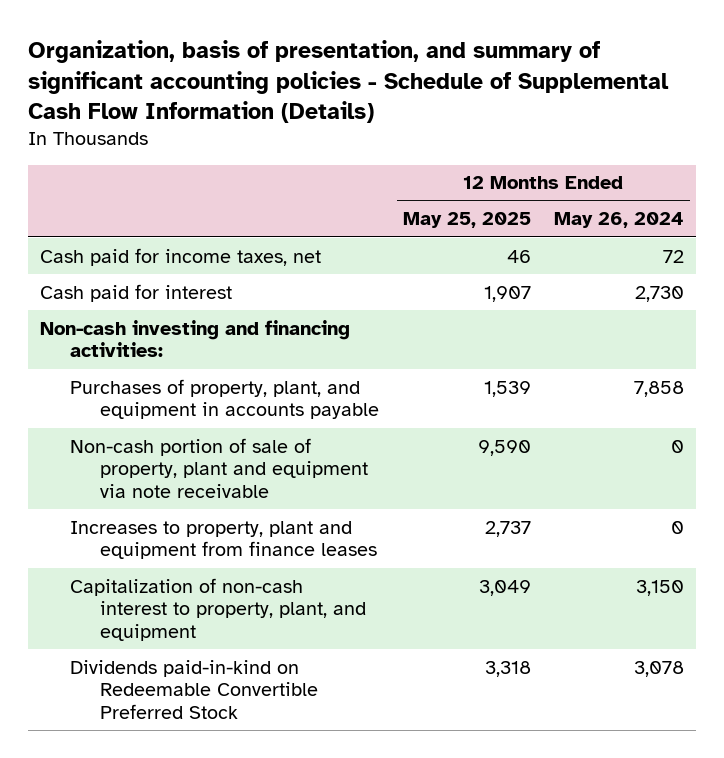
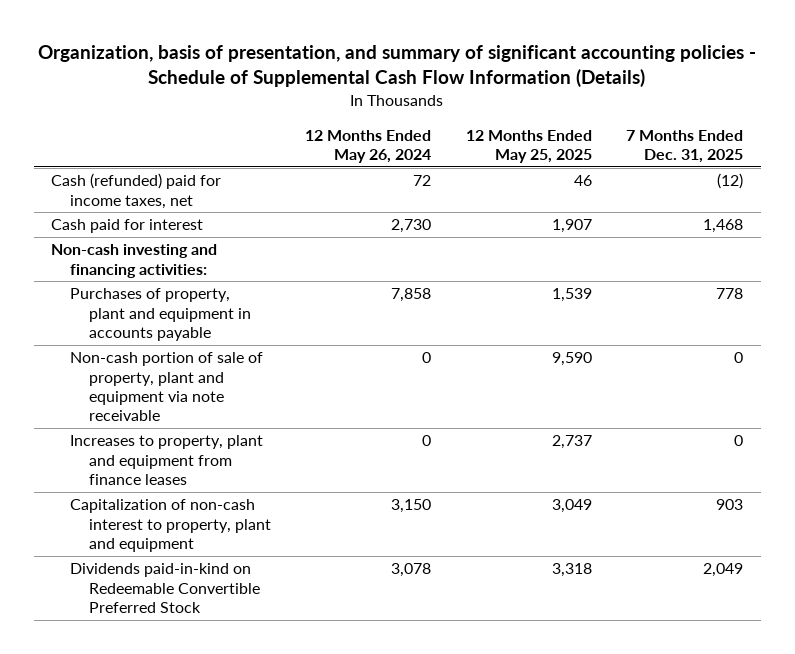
- | 12 Months Ended May 25, 2025 | 12 Months Ended May 26, 2024
+ | 12 Months Ended May 26, 2024 | 12 Months Ended May 25, 2025 | 7 Months Ended Dec. 31, 2025
- Cash paid for income taxes, net | 46 | 72
+ Cash (refunded) paid for income taxes, net | 72 | 46 | (12)
- Purchases of property, plant, and equipment in accounts payable | 1,539 | 7,858
+ Purchases of property, plant and equipment in accounts payable | 7,858 | 1,539 | 778
- Capitalization of non-cash interest to property, plant, and equipment | 3,049 | 3,150
+ Capitalization of non-cash interest to property, plant and equipment | 3,150 | 3,049 | 903

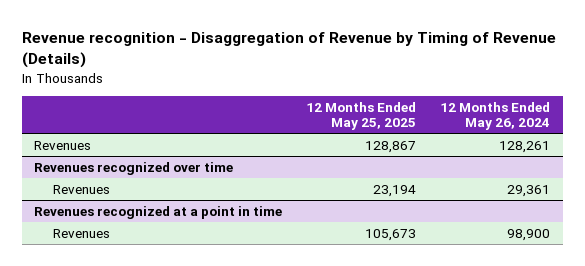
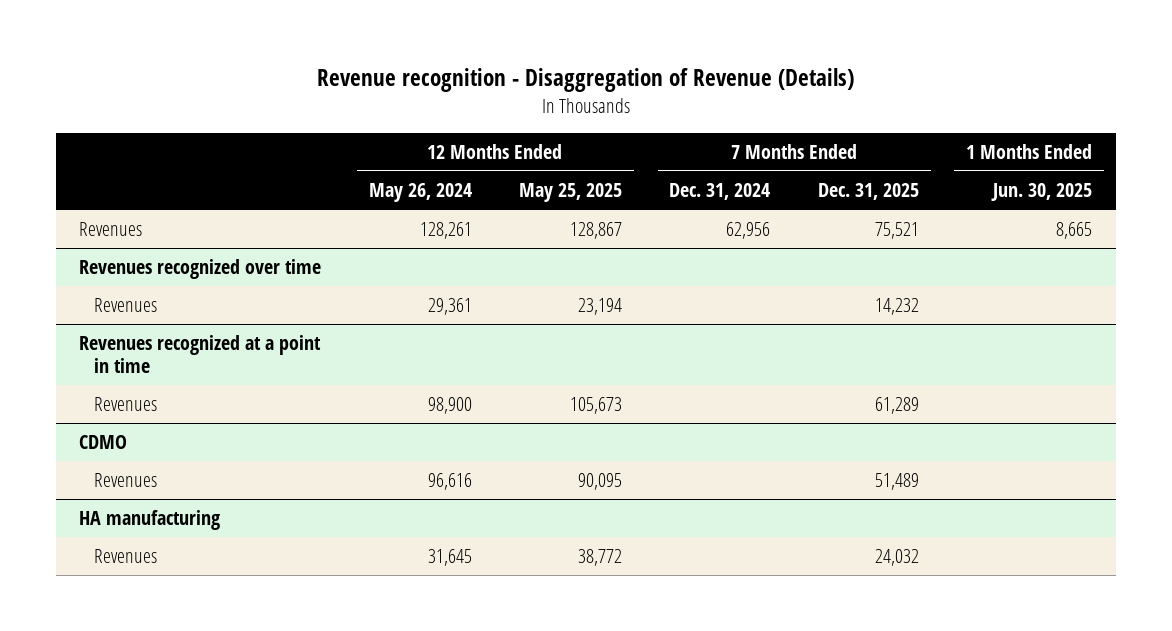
- Revenue recognition - Disaggregation of Revenue by Timing of Revenue (Details)
+ Revenue recognition - Disaggregation of Revenue (Details)
- | 12 Months Ended May 25, 2025 | 12 Months Ended May 26, 2024
+ | 12 Months Ended May 26, 2024 | 12 Months Ended May 25, 2025 | 7 Months Ended Dec. 31, 2024 | 7 Months Ended Dec. 31, 2025 | 1 Months Ended Jun. 30, 2025
+ CDMO
+ Revenues | 96,616 | 90,095 | | 51,489 |
+ HA manufacturing
+ Revenues | 31,645 | 38,772 | | 24,032 |

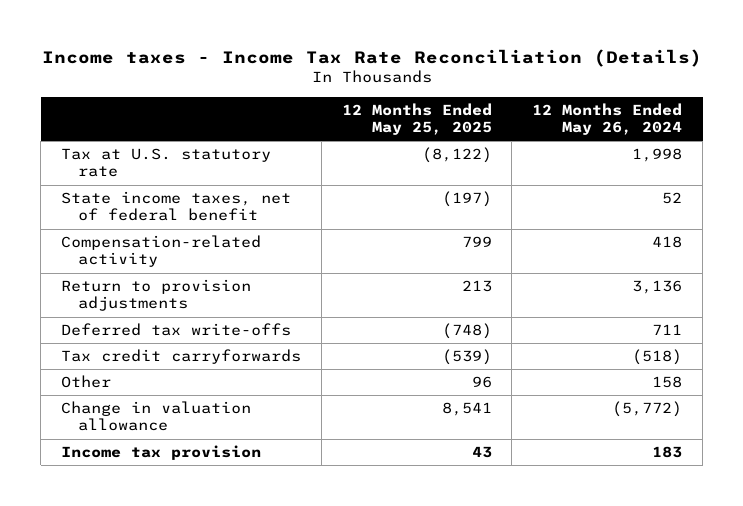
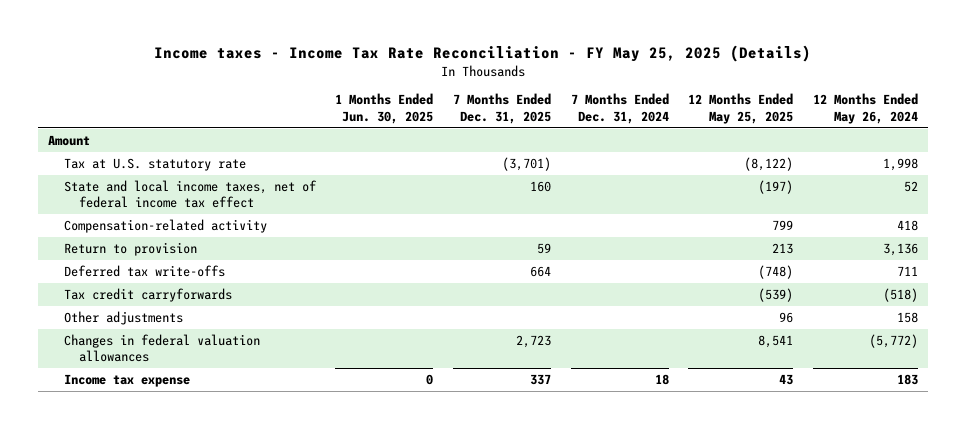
- Income taxes - Income Tax Rate Reconciliation (Details)
+ Income taxes - Income Tax Rate Reconciliation - FY May 25, 2025 (Details)
- | 12 Months Ended May 25, 2025 | 12 Months Ended May 26, 2024
+ | 1 Months Ended Jun. 30, 2025 | 7 Months Ended Dec. 31, 2025 | 7 Months Ended Dec. 31, 2024 | 12 Months Ended May 25, 2025 | 12 Months Ended May 26, 2024
+ Amount
- State income taxes, net of federal benefit | (197) | 52
+ State and local income taxes, net of federal income tax effect | | 160 | | (197) | 52
- Return to provision adjustments | 213 | 3,136
+ Return to provision | | 59 | | 213 | 3,136
- Other | 96 | 158
- Change in valuation allowance | 8,541 | (5,772)
- Income tax provision | 43 | 183
+ Other adjustments | | | | 96 | 158
+ Changes in federal valuation allowances | | 2,723 | | 8,541 | (5,772)
+ Income tax expense | 0 | 337 | 18 | 43 | 183

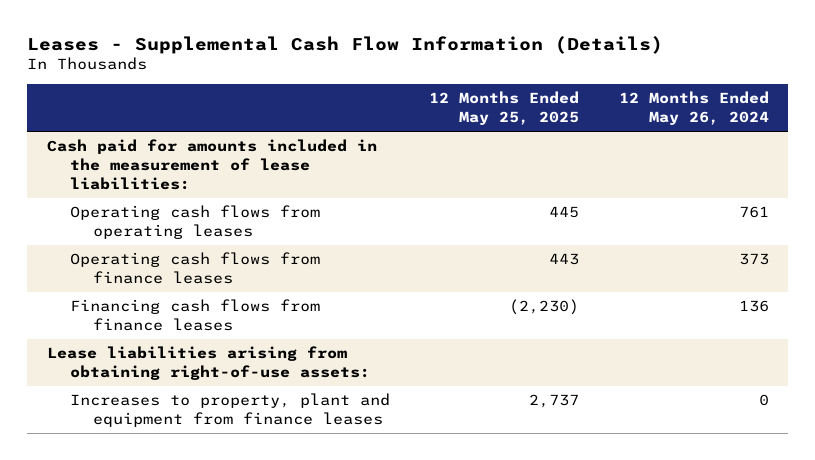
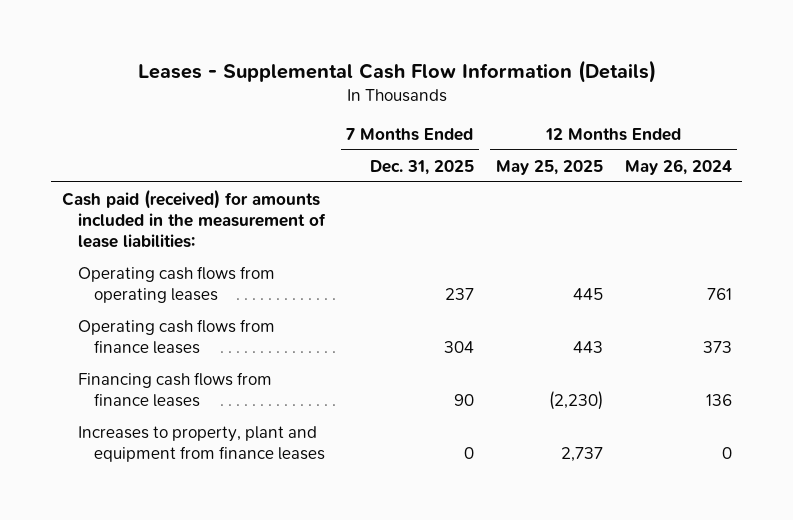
- | 12 Months Ended May 25, 2025 | 12 Months Ended May 26, 2024
+ | 7 Months Ended Dec. 31, 2025 | 12 Months Ended May 25, 2025 | 12 Months Ended May 26, 2024
- Cash paid for amounts included in the measurement of lease liabilities:
+ Cash paid (received) for amounts included in the measurement of lease liabilities:
- Lease liabilities arising from obtaining right-of-use assets:

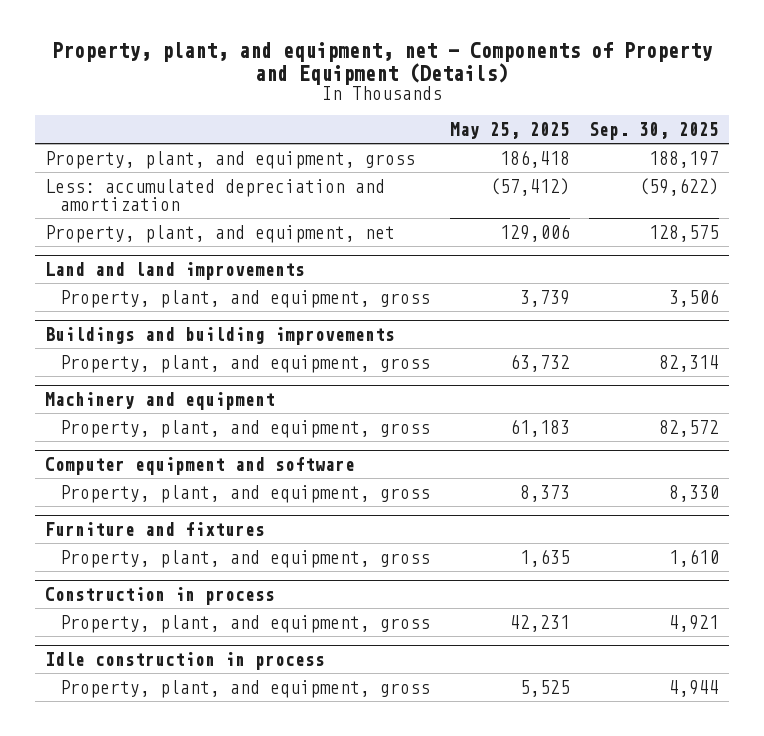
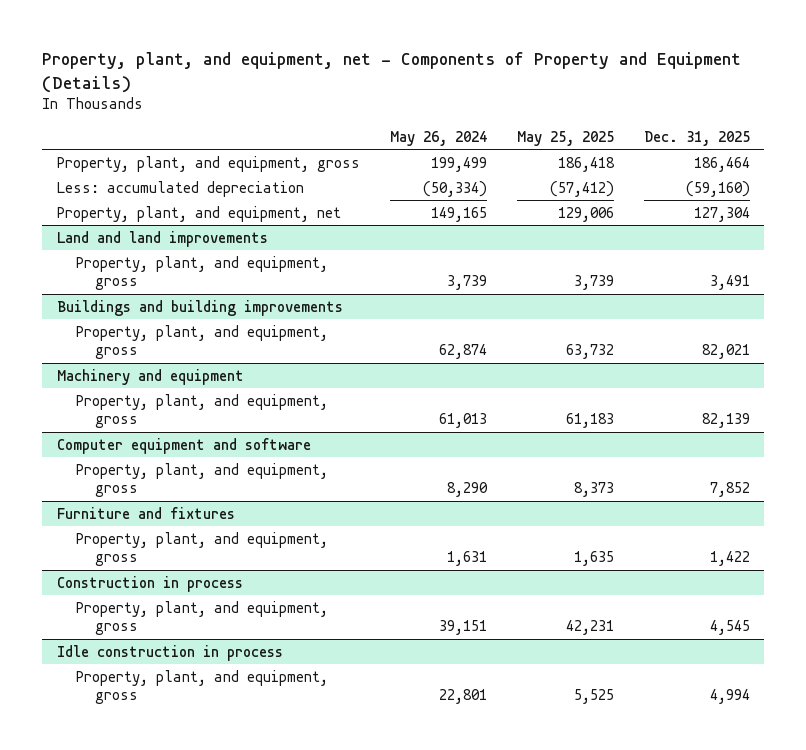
- | May 25, 2025 | Sep. 30, 2025
+ | May 26, 2024 | May 25, 2025 | Dec. 31, 2025
- Less: accumulated depreciation and amortization | (57,412) | (59,622)
+ Less: accumulated depreciation | (50,334) | (57,412) | (59,160)

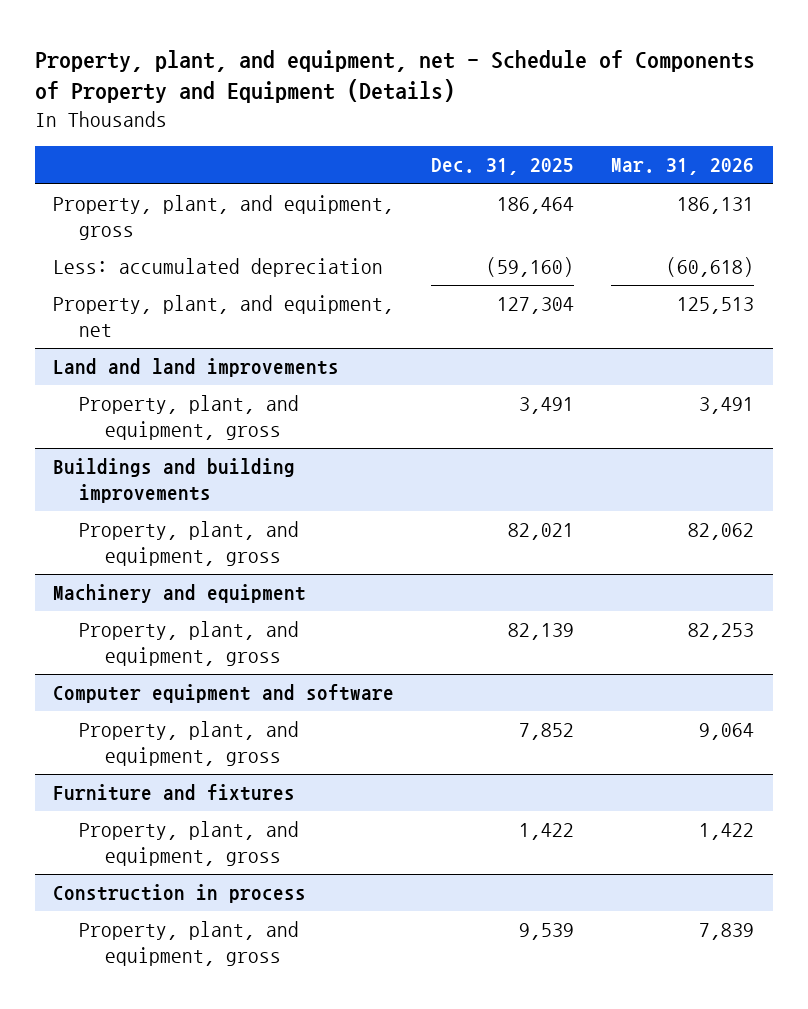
- Property, plant, and equipment, net - Components of Property and Equipment (Details)
+ Property, plant, and equipment, net - Schedule of Components of Property and Equipment (Details)
- | May 26, 2024 | May 25, 2025 | Dec. 31, 2025
+ | Dec. 31, 2025 | Mar. 31, 2026
@ Construction in process
- Property, plant, and equipment, gross | 39,151 | 42,231 | 4,545
- Idle construction in process
- Property, plant, and equipment, gross | 22,801 | 5,525 | 4,994
@ Construction in process
+ Property, plant, and equipment, gross | 9,539 | 7,839

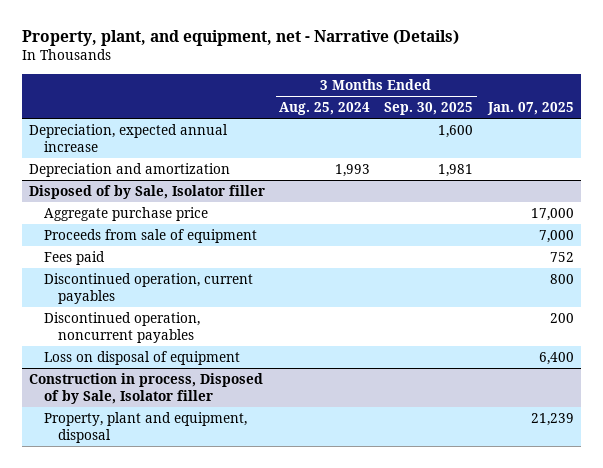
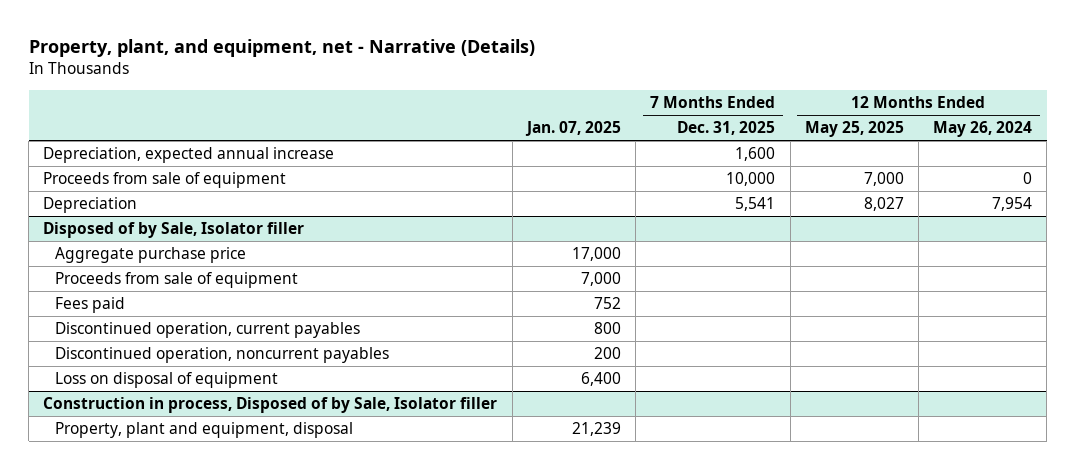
- | 3 Months Ended Aug. 25, 2024 | 3 Months Ended Sep. 30, 2025 | Jan. 07, 2025
+ | Jan. 07, 2025 | 7 Months Ended Dec. 31, 2025 | 12 Months Ended May 25, 2025 | 12 Months Ended May 26, 2024
- Depreciation and amortization | 1,993 | 1,981 |
+ Proceeds from sale of equipment | | 10,000 | 7,000 | 0
+ Depreciation | | 5,541 | 8,027 | 7,954

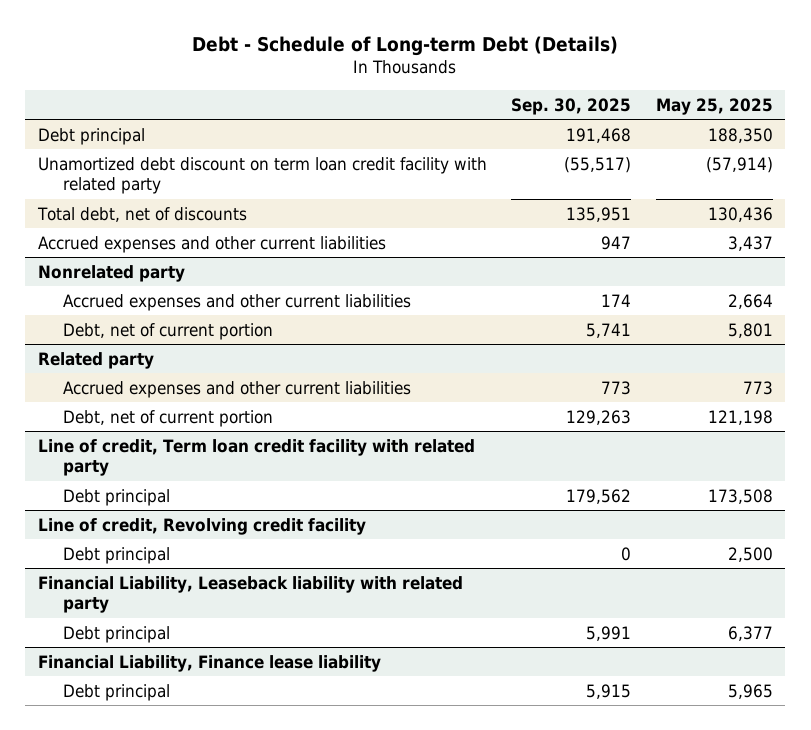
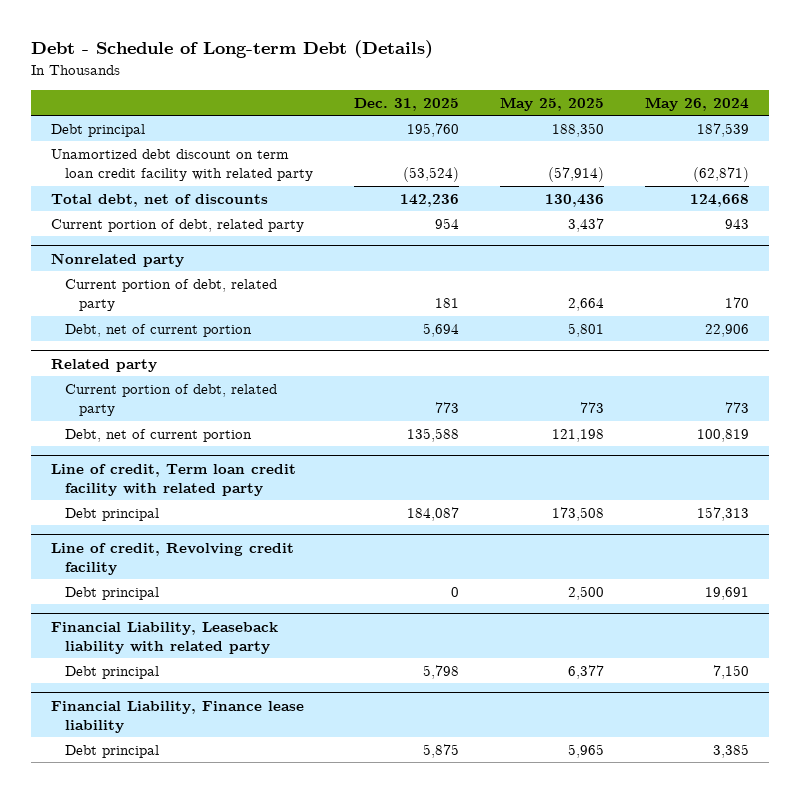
- | Sep. 30, 2025 | May 25, 2025
+ | Dec. 31, 2025 | May 25, 2025 | May 26, 2024
- Accrued expenses and other current liabilities | 947 | 3,437
+ Current portion of debt, related party | 954 | 3,437 | 943
@ Nonrelated party
- Accrued expenses and other current liabilities | 174 | 2,664
+ Current portion of debt, related party | 181 | 2,664 | 170
@ Related party
- Accrued expenses and other current liabilities | 773 | 773
+ Current portion of debt, related party | 773 | 773 | 773

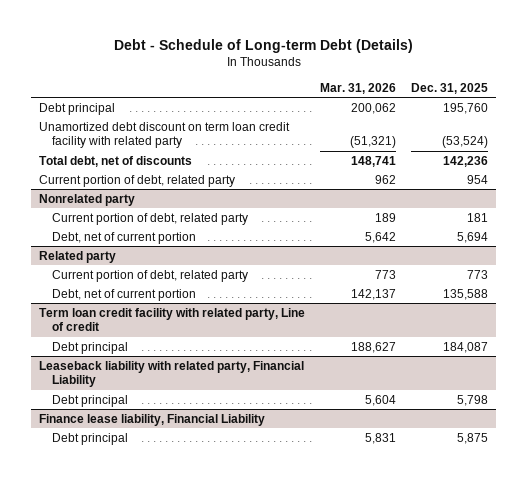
- | Dec. 31, 2025 | May 25, 2025 | May 26, 2024
+ | Mar. 31, 2026 | Dec. 31, 2025
- Line of credit, Term loan credit facility with related party
+ Term loan credit facility with related party, Line of credit
- Line of credit, Revolving credit facility
- Debt principal | 0 | 2,500 | 19,691
- Financial Liability, Leaseback liability with related party
+ Leaseback liability with related party, Financial Liability
- Financial Liability, Finance lease liability
+ Finance lease liability, Financial Liability

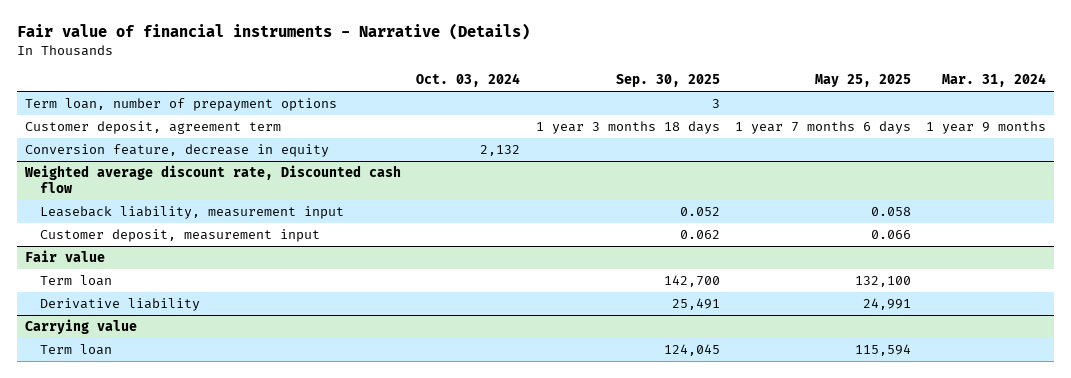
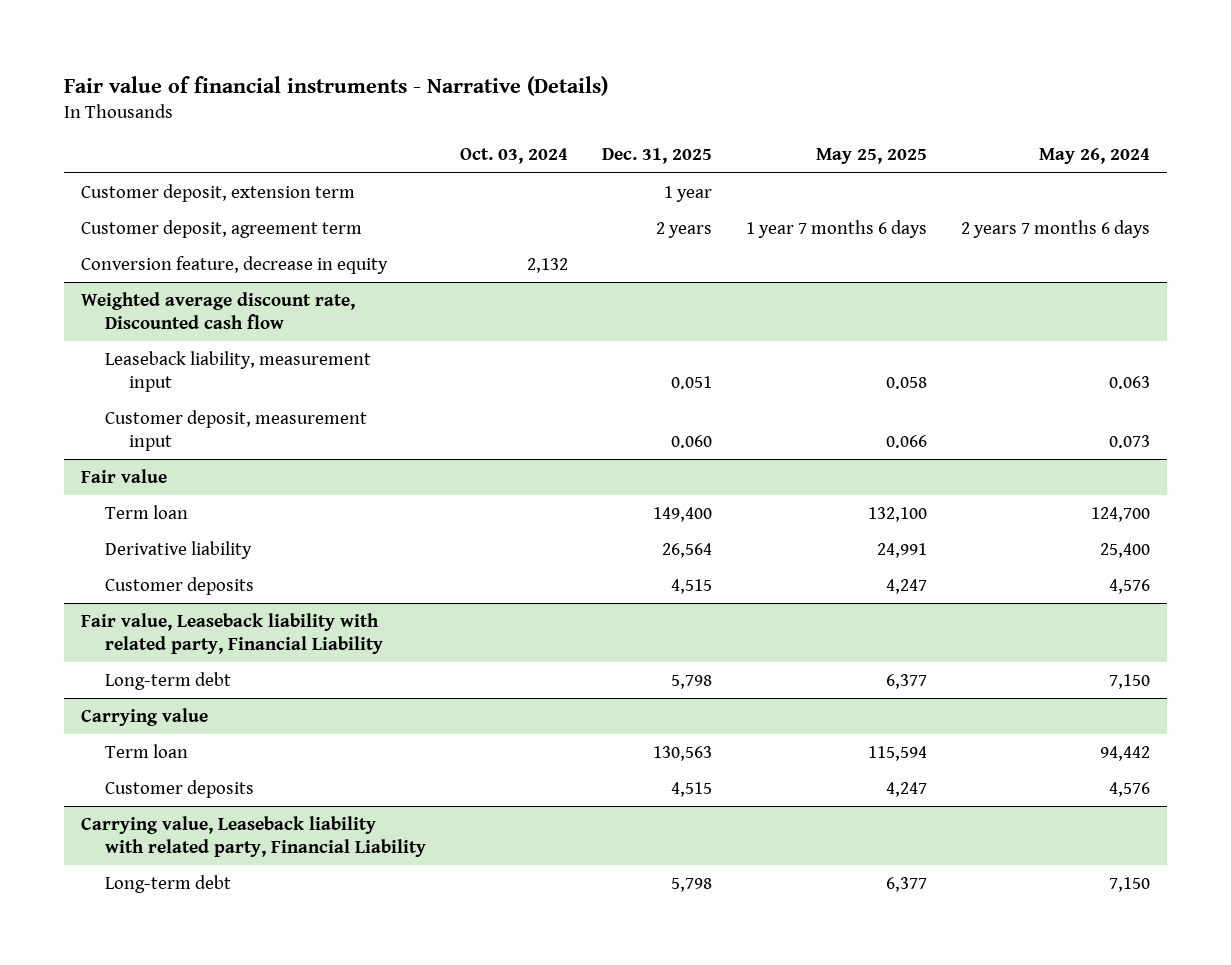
- | Oct. 03, 2024 | Sep. 30, 2025 | May 25, 2025 | Mar. 31, 2024
+ | Oct. 03, 2024 | Dec. 31, 2025 | May 25, 2025 | May 26, 2024
- Term loan, number of prepayment options | | 3 | |
+ Customer deposit, extension term | | 1 year | |
@ Fair value
+ Customer deposits | | 4,515 | 4,247 | 4,576
+ Fair value, Leaseback liability with related party, Financial Liability
+ Long-term debt | | 5,798 | 6,377 | 7,150
@ Carrying value
+ Customer deposits | | 4,515 | 4,247 | 4,576
+ Carrying value, Leaseback liability with related party, Financial Liability
+ Long-term debt | | 5,798 | 6,377 | 7,150

